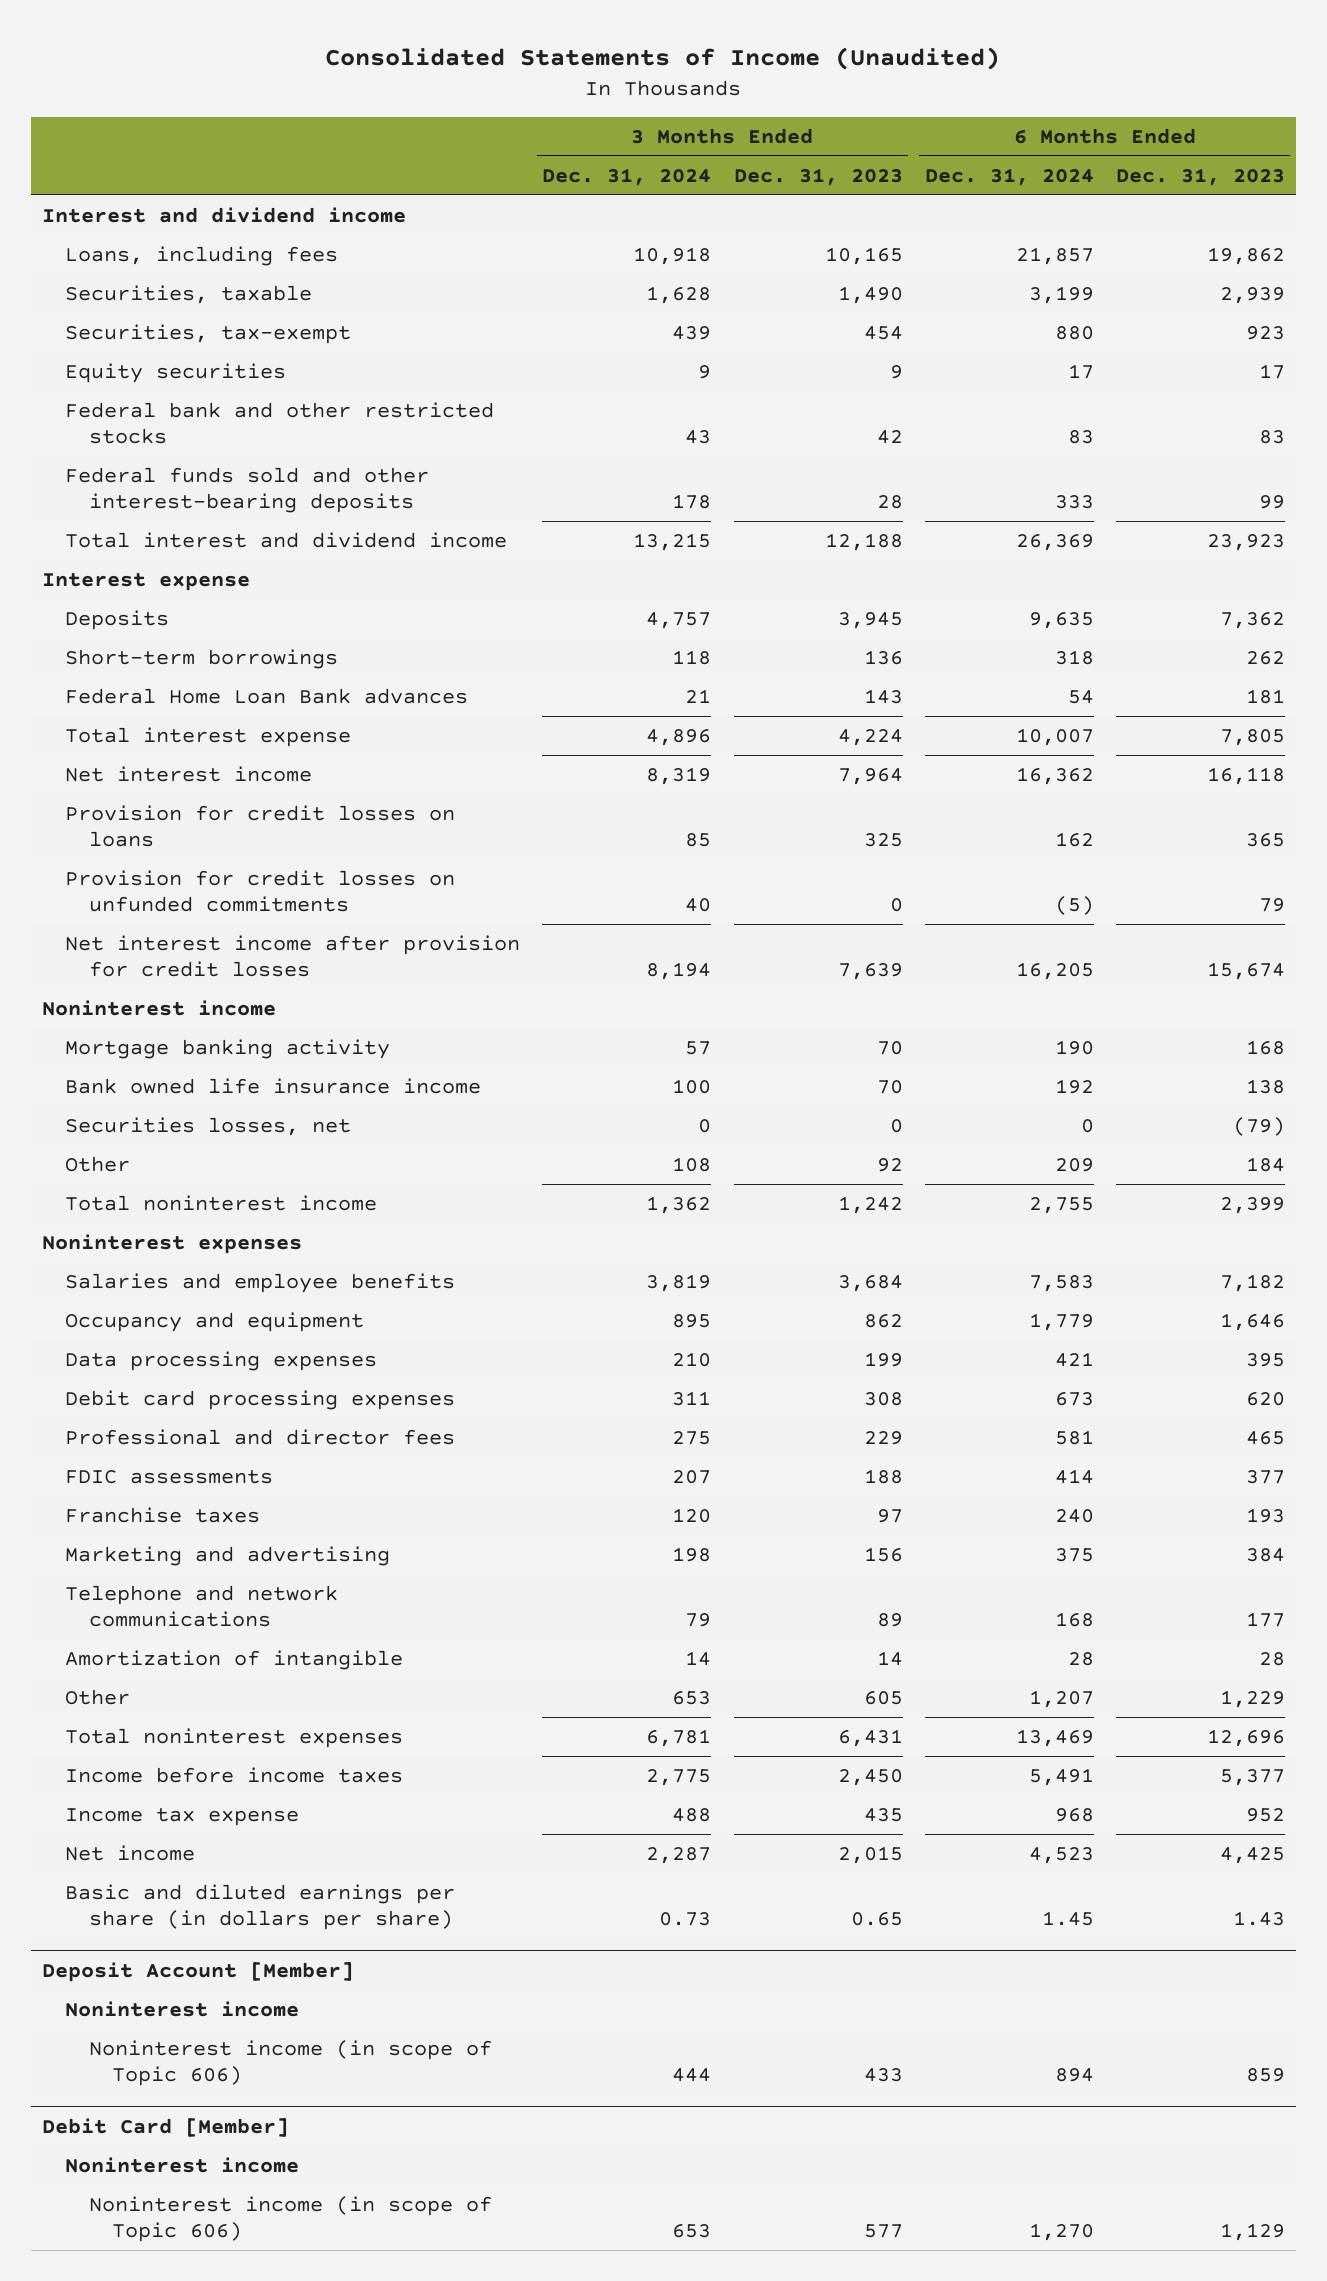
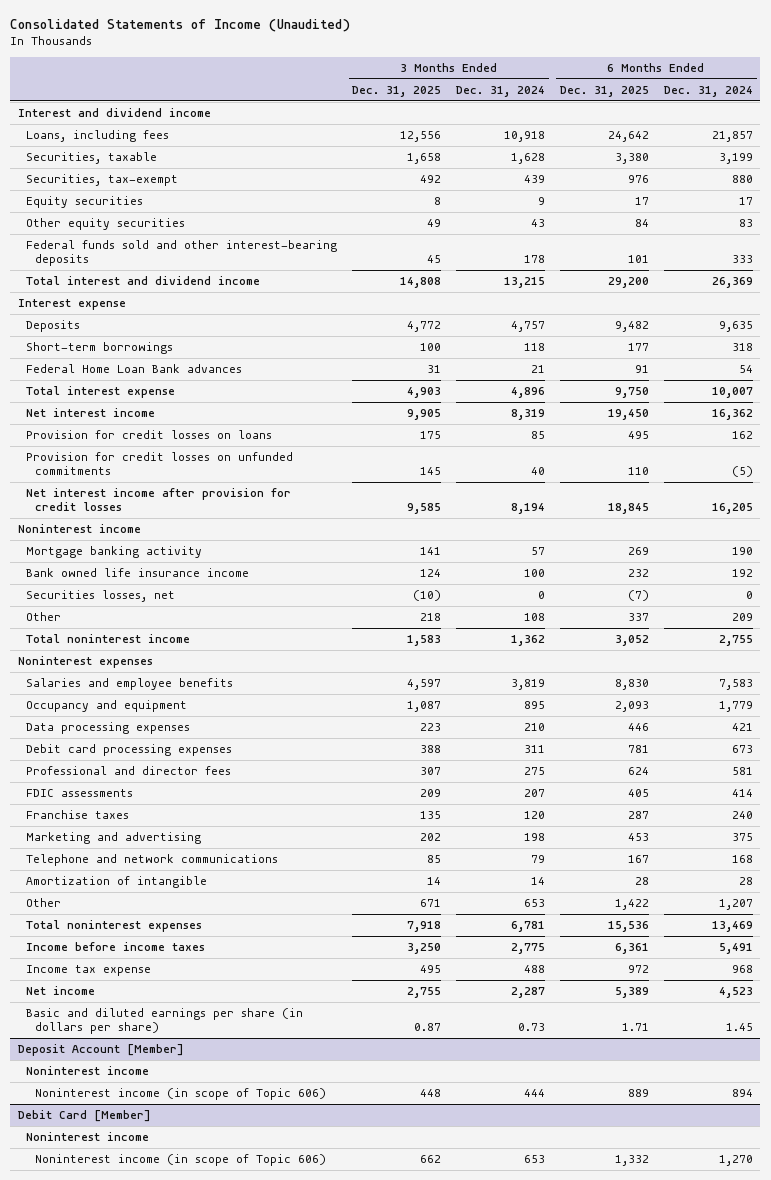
- | 3 Months Ended Dec. 31, 2024 | 3 Months Ended Dec. 31, 2023 | 6 Months Ended Dec. 31, 2024 | 6 Months Ended Dec. 31, 2023
+ | 3 Months Ended Dec. 31, 2025 | 3 Months Ended Dec. 31, 2024 | 6 Months Ended Dec. 31, 2025 | 6 Months Ended Dec. 31, 2024
- Federal bank and other restricted stocks | 43 | 42 | 83 | 83
+ Other equity securities | 49 | 43 | 84 | 83

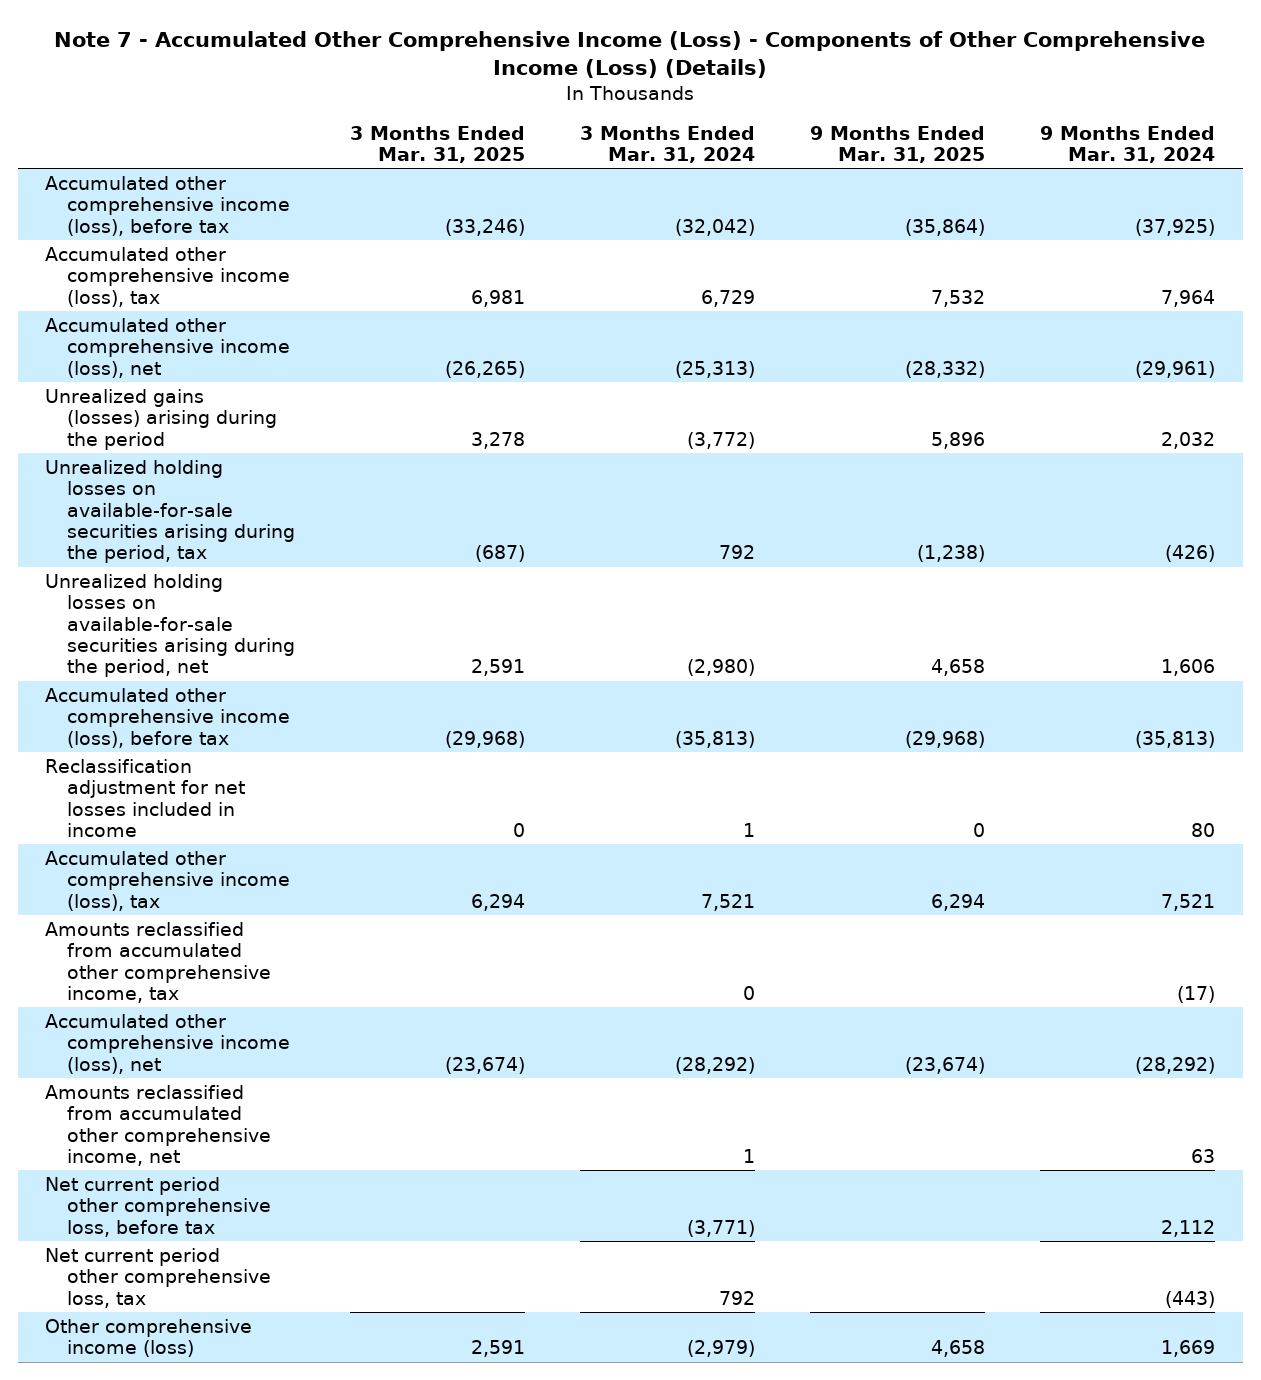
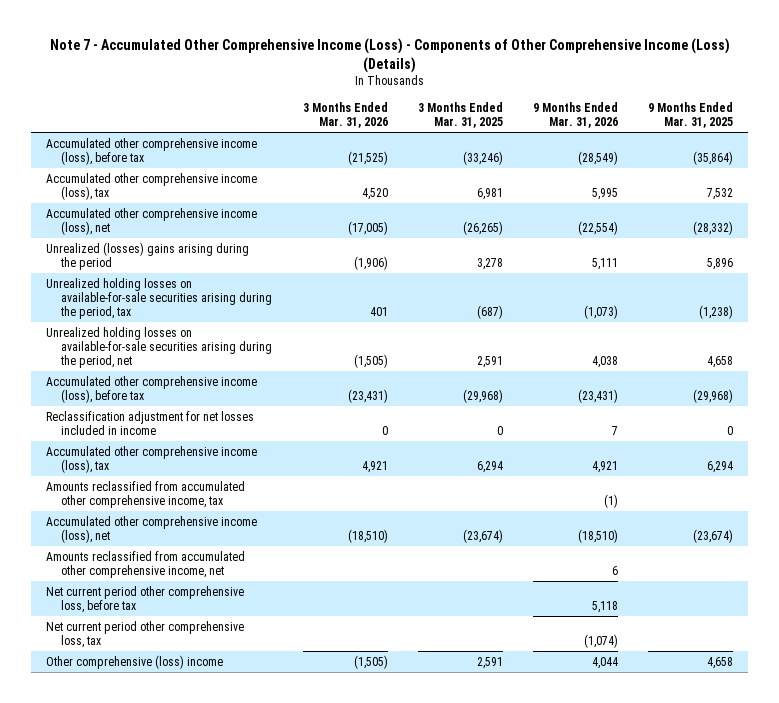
- | 3 Months Ended Mar. 31, 2025 | 3 Months Ended Mar. 31, 2024 | 9 Months Ended Mar. 31, 2025 | 9 Months Ended Mar. 31, 2024
+ | 3 Months Ended Mar. 31, 2026 | 3 Months Ended Mar. 31, 2025 | 9 Months Ended Mar. 31, 2026 | 9 Months Ended Mar. 31, 2025
- Unrealized gains (losses) arising during the period | 3,278 | (3,772) | 5,896 | 2,032
+ Unrealized (losses) gains arising during the period | (1,906) | 3,278 | 5,111 | 5,896
- Other comprehensive income (loss) | 2,591 | (2,979) | 4,658 | 1,669
+ Other comprehensive (loss) income | (1,505) | 2,591 | 4,044 | 4,658

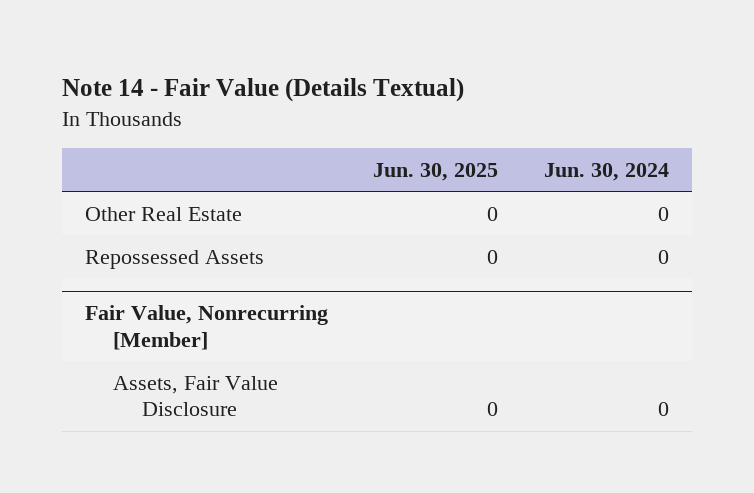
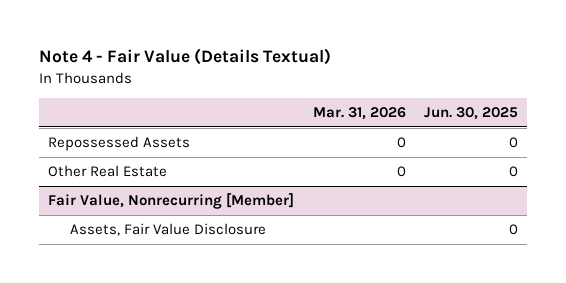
- Note 14 - Fair Value (Details Textual)
+ Note 4 - Fair Value (Details Textual)
- | Jun. 30, 2025 | Jun. 30, 2024
+ | Mar. 31, 2026 | Jun. 30, 2025
moved down: Other Real Estate | 0 | 0

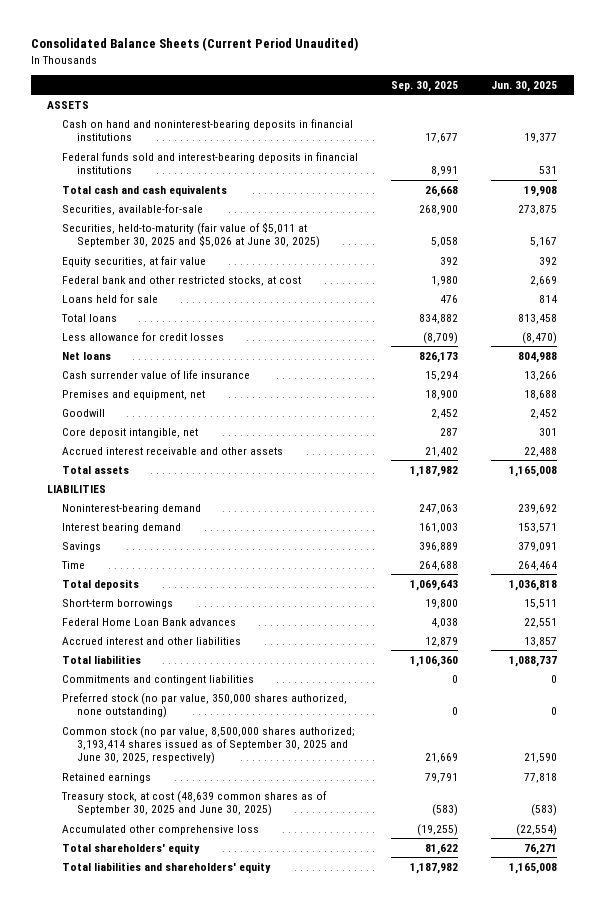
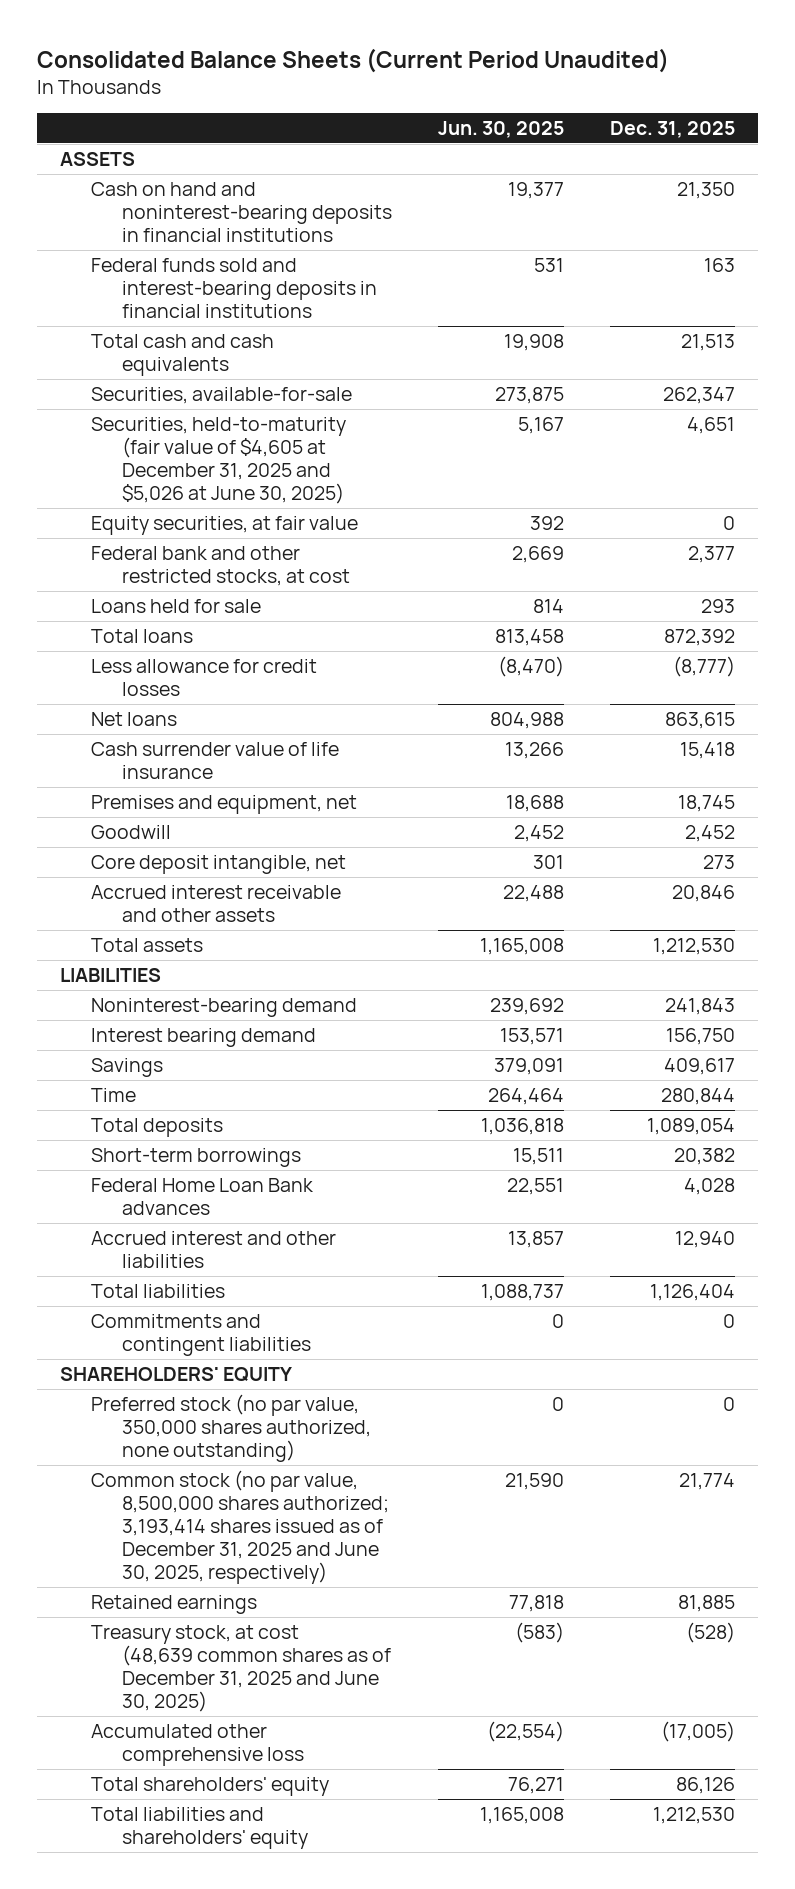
- | Sep. 30, 2025 | Jun. 30, 2025
+ | Jun. 30, 2025 | Dec. 31, 2025
- Securities, held-to-maturity (fair value of $5,011 at September 30, 2025 and $5,026 at June 30, 2025) | 5,058 | 5,167
+ Securities, held-to-maturity (fair value of $4,605 at December 31, 2025 and $5,026 at June 30, 2025) | 5,167 | 4,651
+ SHAREHOLDERS' EQUITY
- Common stock (no par value, 8,500,000 shares authorized; 3,193,414 shares issued as of September 30, 2025 and June 30, 2025, respectively) | 21,669 | 21,590
+ Common stock (no par value, 8,500,000 shares authorized; 3,193,414 shares issued as of December 31, 2025 and June 30, 2025, respectively) | 21,590 | 21,774
- Treasury stock, at cost (48,639 common shares as of September 30, 2025 and June 30, 2025) | (583) | (583)
+ Treasury stock, at cost (48,639 common shares as of December 31, 2025 and June 30, 2025) | (583) | (528)

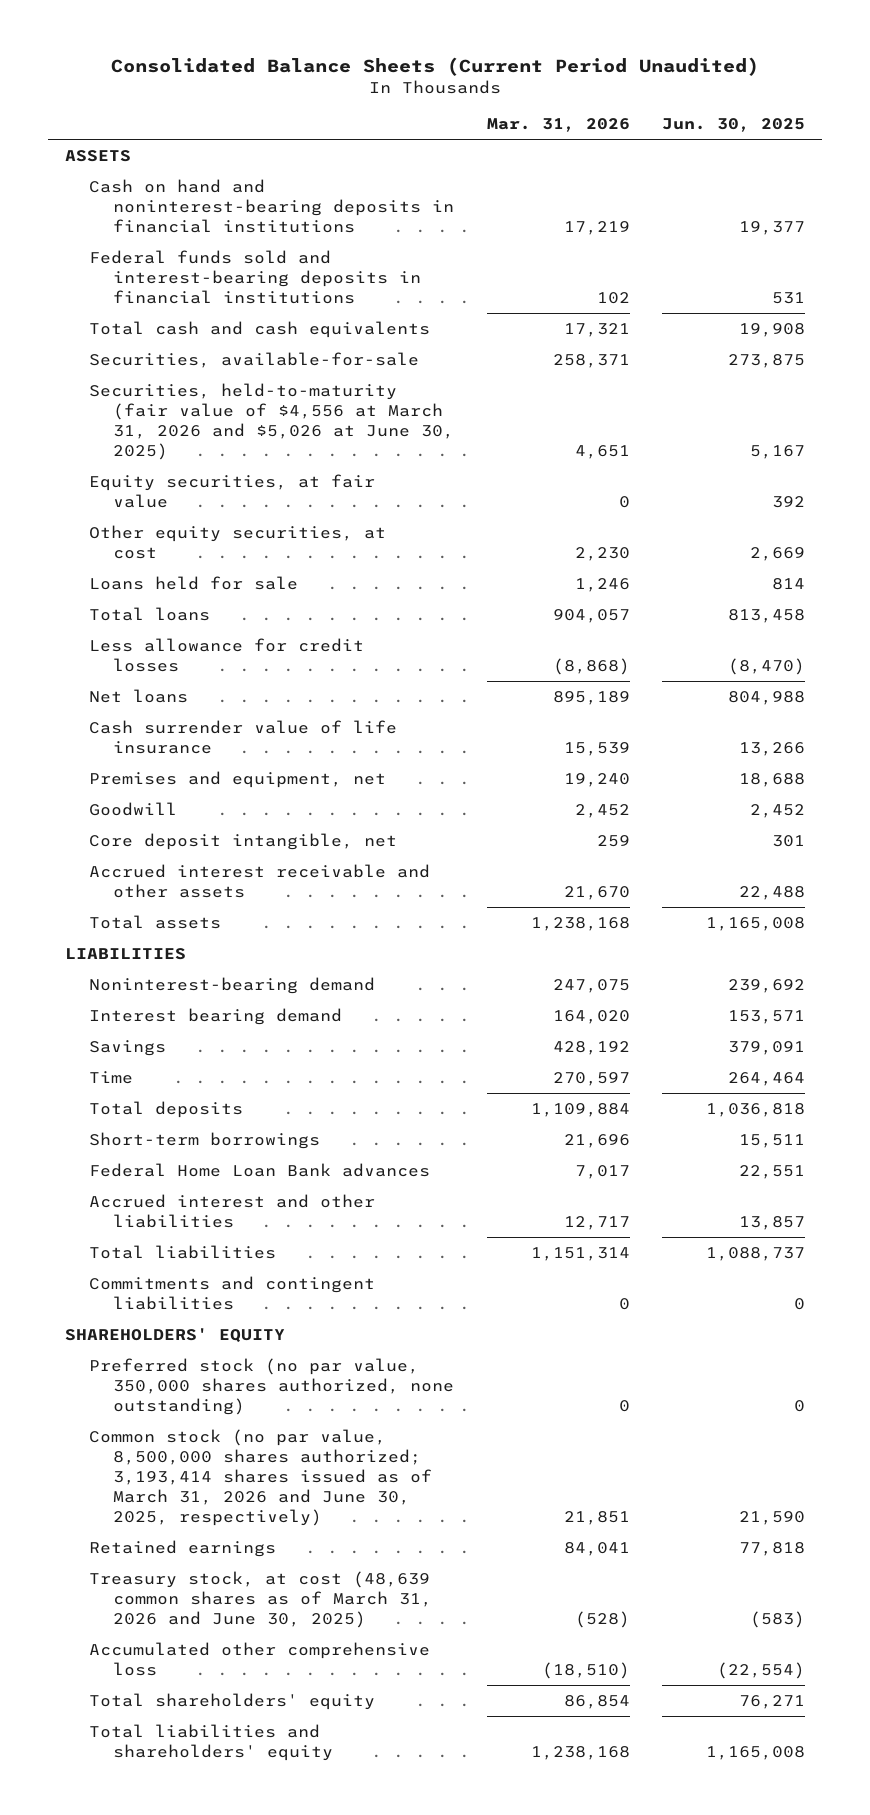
- | Jun. 30, 2025 | Dec. 31, 2025
+ | Mar. 31, 2026 | Jun. 30, 2025
- Securities, held-to-maturity (fair value of $4,605 at December 31, 2025 and $5,026 at June 30, 2025) | 5,167 | 4,651
+ Securities, held-to-maturity (fair value of $4,556 at March 31, 2026 and $5,026 at June 30, 2025) | 4,651 | 5,167
- Federal bank and other restricted stocks, at cost | 2,669 | 2,377
+ Other equity securities, at cost | 2,230 | 2,669
- Common stock (no par value, 8,500,000 shares authorized; 3,193,414 shares issued as of December 31, 2025 and June 30, 2025, respectively) | 21,590 | 21,774
+ Common stock (no par value, 8,500,000 shares authorized; 3,193,414 shares issued as of March 31, 2026 and June 30, 2025, respectively) | 21,851 | 21,590
- Treasury stock, at cost (48,639 common shares as of December 31, 2025 and June 30, 2025) | (583) | (528)
+ Treasury stock, at cost (48,639 common shares as of March 31, 2026 and June 30, 2025) | (528) | (583)

